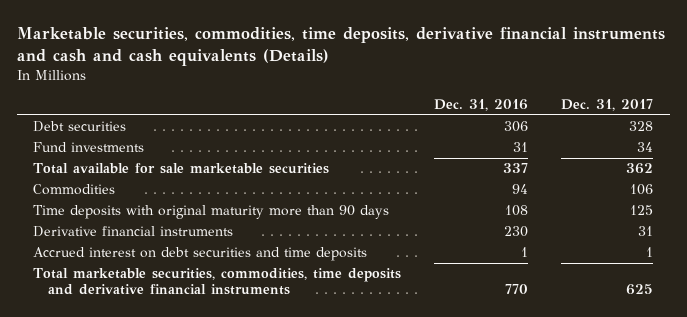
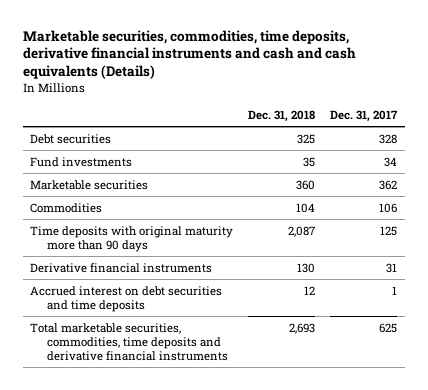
- | Dec. 31, 2016 | Dec. 31, 2017
+ | Dec. 31, 2018 | Dec. 31, 2017
- Total available for sale marketable securities | 337 | 362
+ Marketable securities | 360 | 362

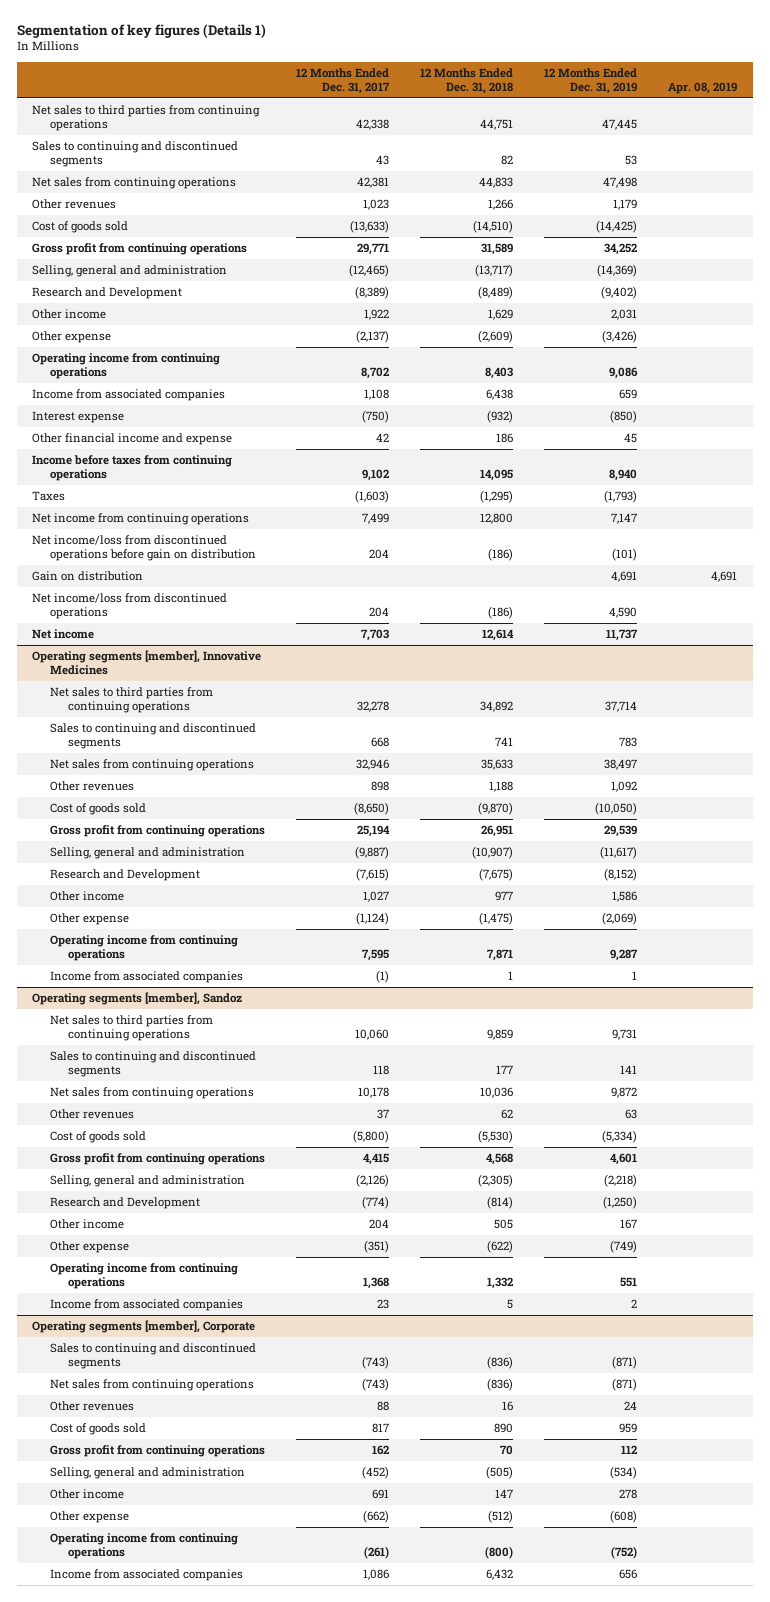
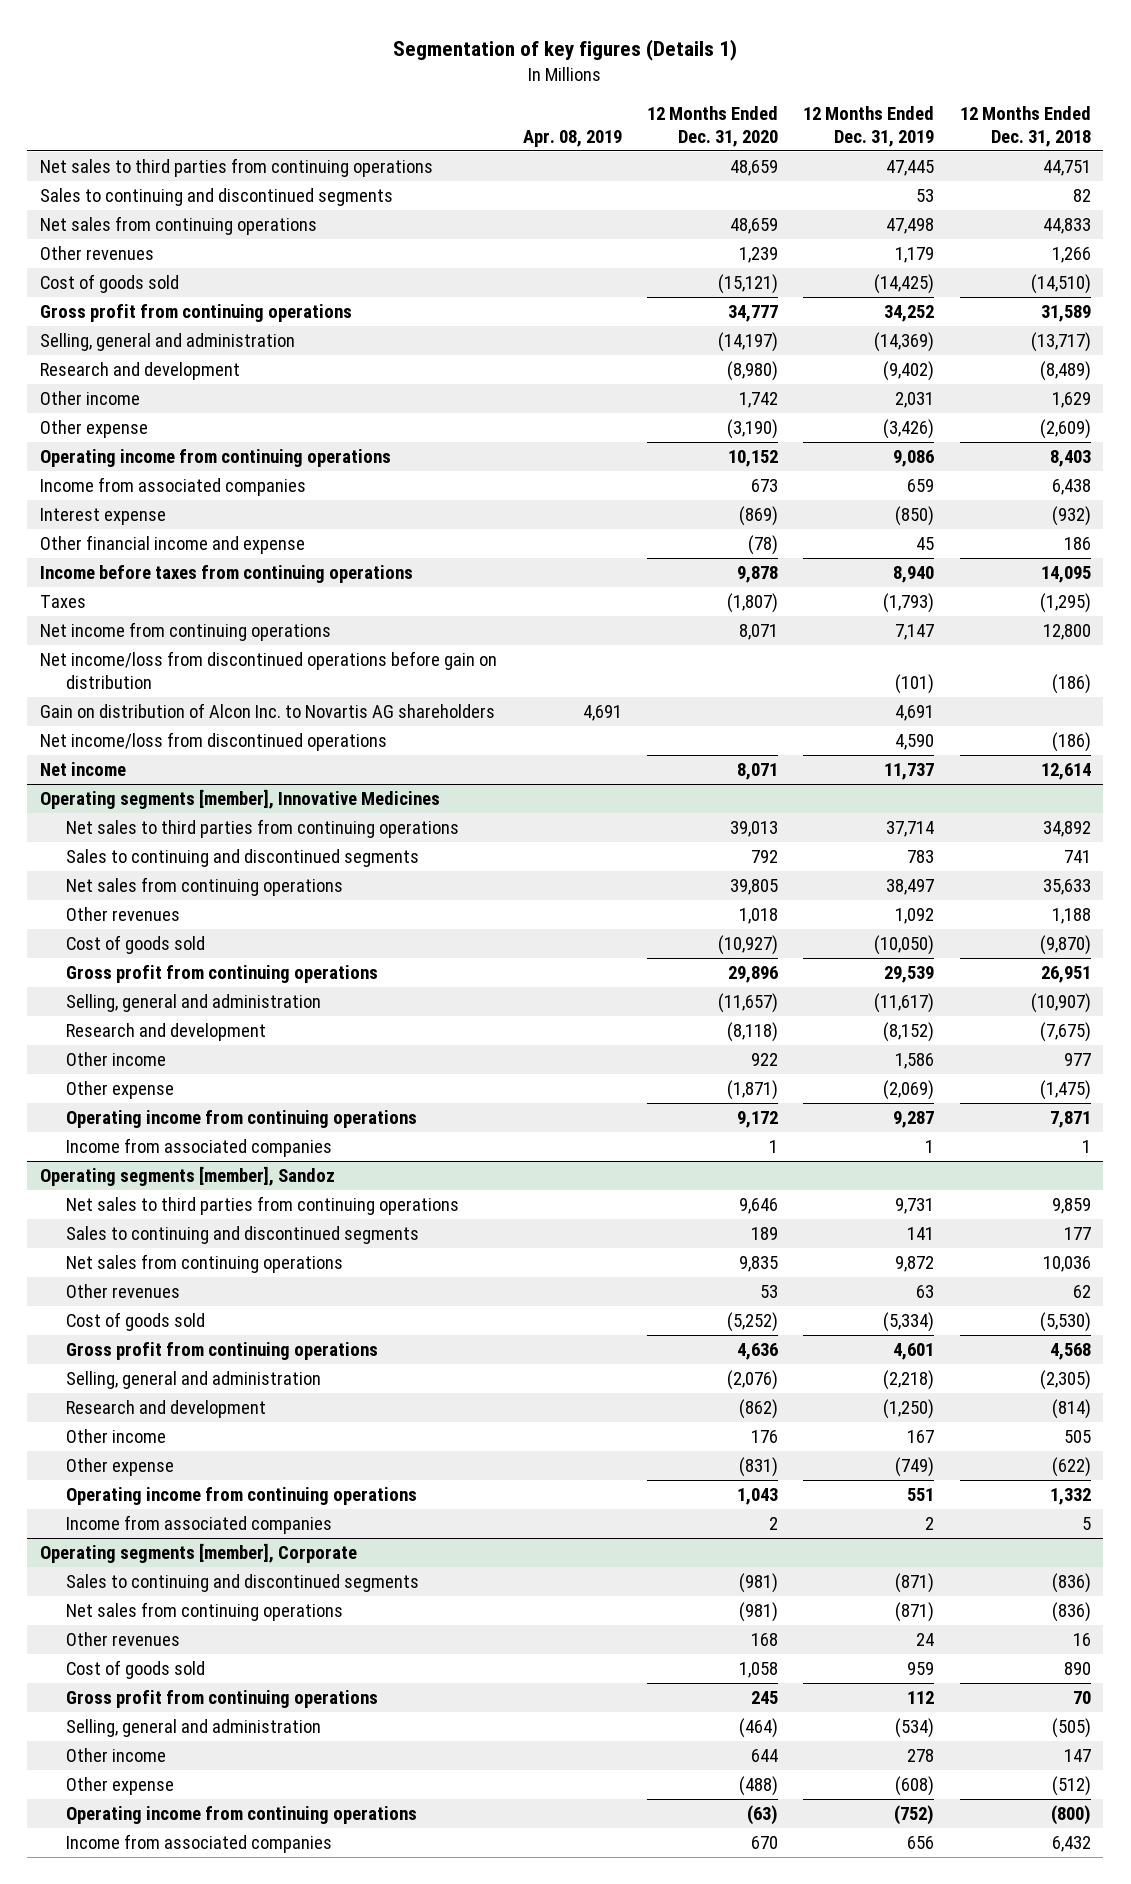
- | 12 Months Ended Dec. 31, 2017 | 12 Months Ended Dec. 31, 2018 | 12 Months Ended Dec. 31, 2019 | Apr. 08, 2019
+ | Apr. 08, 2019 | 12 Months Ended Dec. 31, 2020 | 12 Months Ended Dec. 31, 2019 | 12 Months Ended Dec. 31, 2018
- Research and Development | (8,389) | (8,489) | (9,402) |
+ Research and development | | (8,980) | (9,402) | (8,489)
- Gain on distribution | | | 4,691 | 4,691
+ Gain on distribution of Alcon Inc. to Novartis AG shareholders | 4,691 | | 4,691 |
@ Operating segments [member], Innovative Medicines
- Research and Development | (7,615) | (7,675) | (8,152) |
+ Research and development | | (8,118) | (8,152) | (7,675)
@ Operating segments [member], Sandoz
- Research and Development | (774) | (814) | (1,250) |
+ Research and development | | (862) | (1,250) | (814)

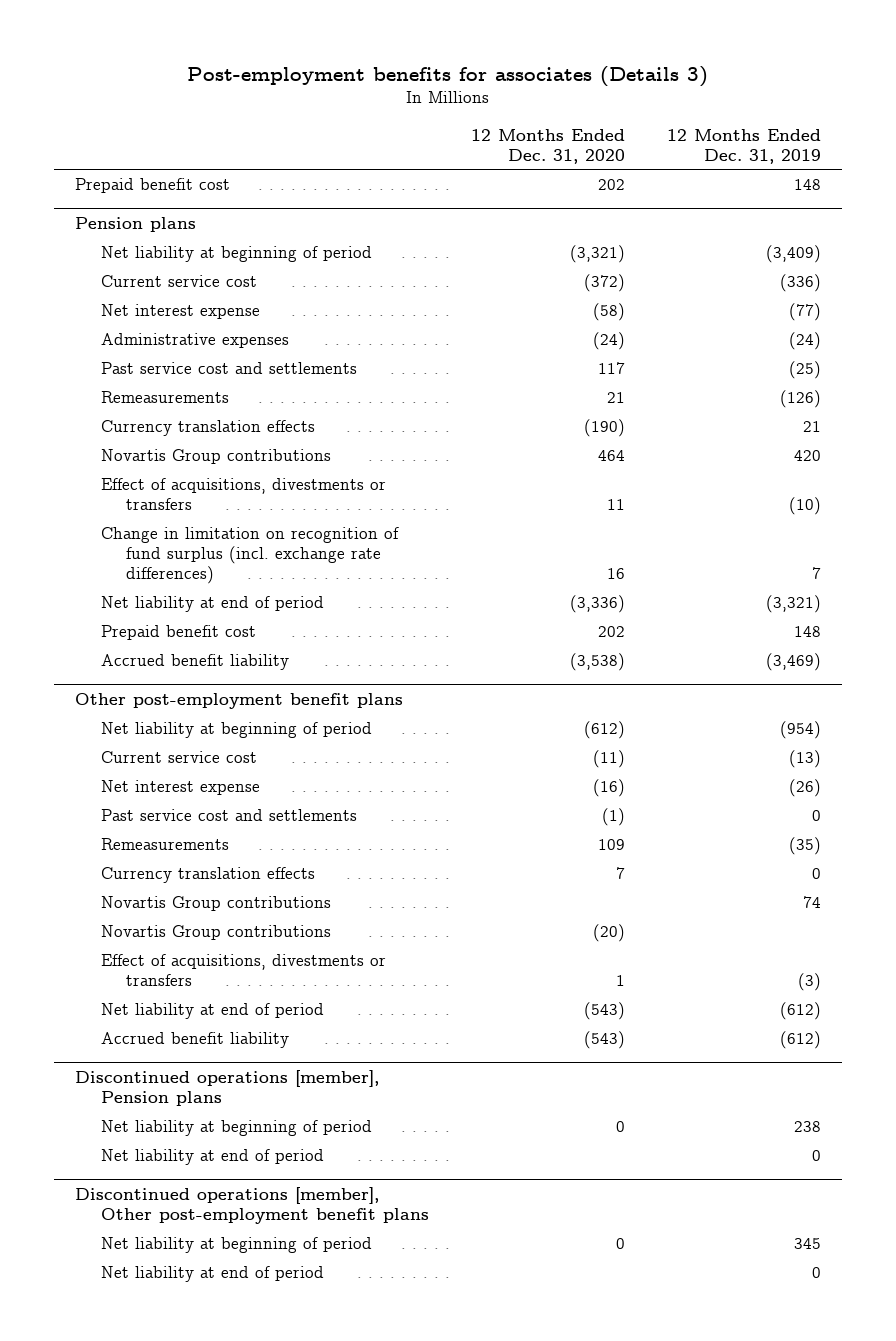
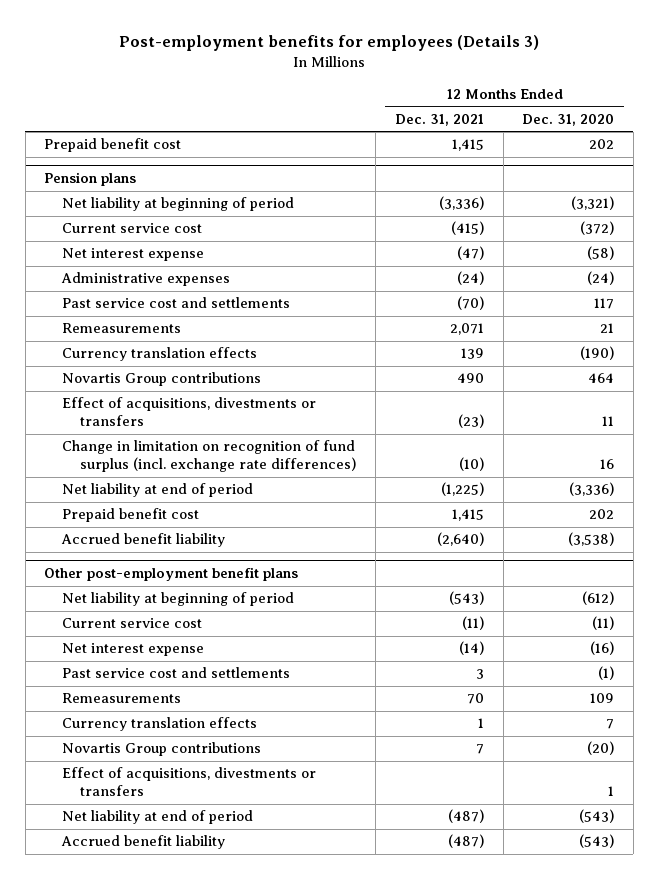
- Post-employment benefits for associates (Details 3)
+ Post-employment benefits for employees (Details 3)
- | 12 Months Ended Dec. 31, 2020 | 12 Months Ended Dec. 31, 2019
+ | 12 Months Ended Dec. 31, 2021 | 12 Months Ended Dec. 31, 2020
@ Other post-employment benefit plans
- Novartis Group contributions | | 74
- Discontinued operations [member], Pension plans
- Net liability at beginning of period | 0 | 238
- Net liability at end of period | | 0
- Discontinued operations [member], Other post-employment benefit plans
- Net liability at beginning of period | 0 | 345
- Net liability at end of period | | 0

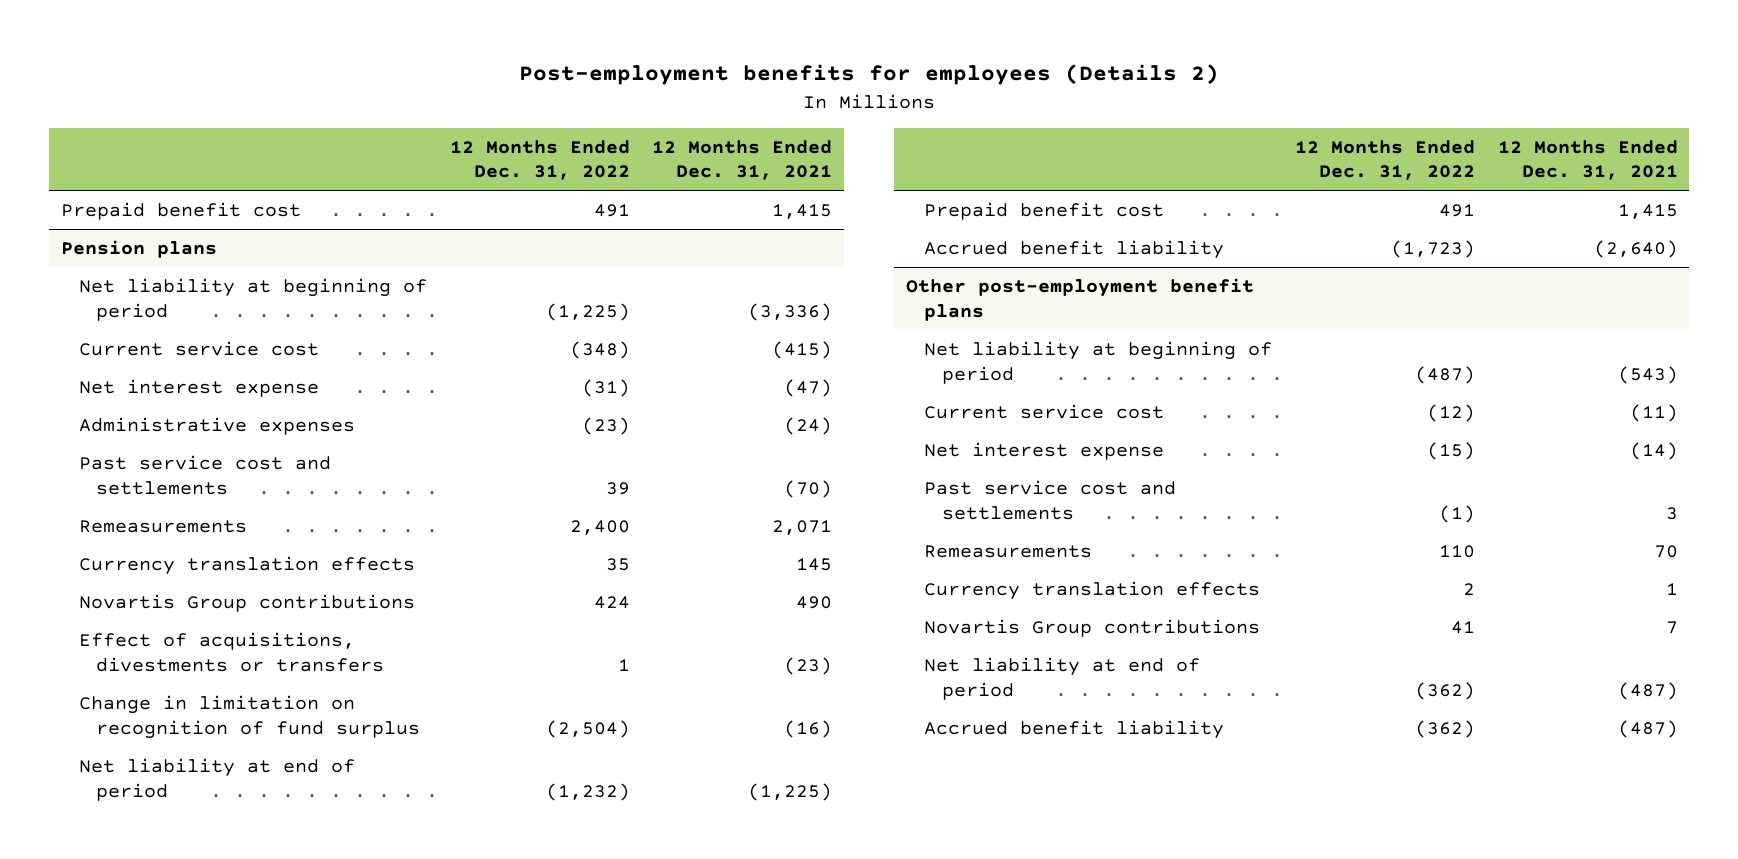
- Post-employment benefits for employees (Details 3)
+ Post-employment benefits for employees (Details 2)
- | 12 Months Ended Dec. 31, 2021 | 12 Months Ended Dec. 31, 2020
+ | 12 Months Ended Dec. 31, 2022 | 12 Months Ended Dec. 31, 2021
@ Pension plans
- Currency translation effects | 139 | (190)
+ Currency translation effects | 35 | 145
- Change in limitation on recognition of fund surplus (incl. exchange rate differences) | (10) | 16
+ Change in limitation on recognition of fund surplus | (2,504) | (16)
@ Other post-employment benefit plans
- Effect of acquisitions, divestments or transfers | | 1

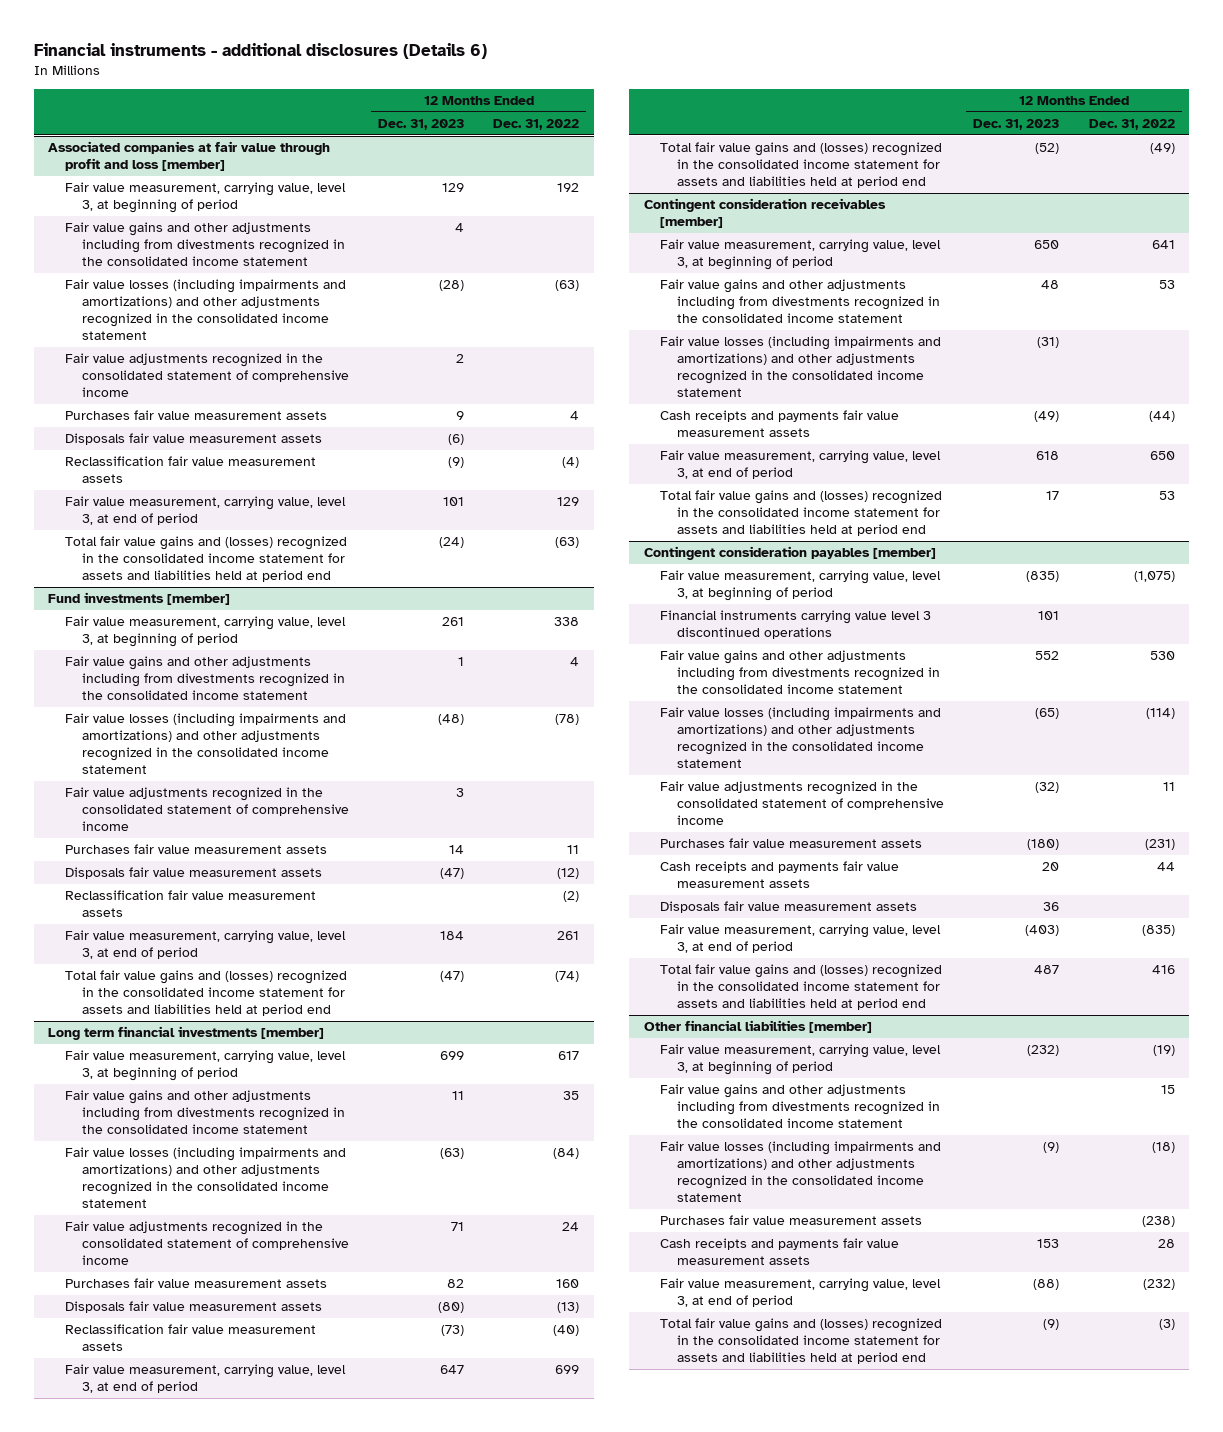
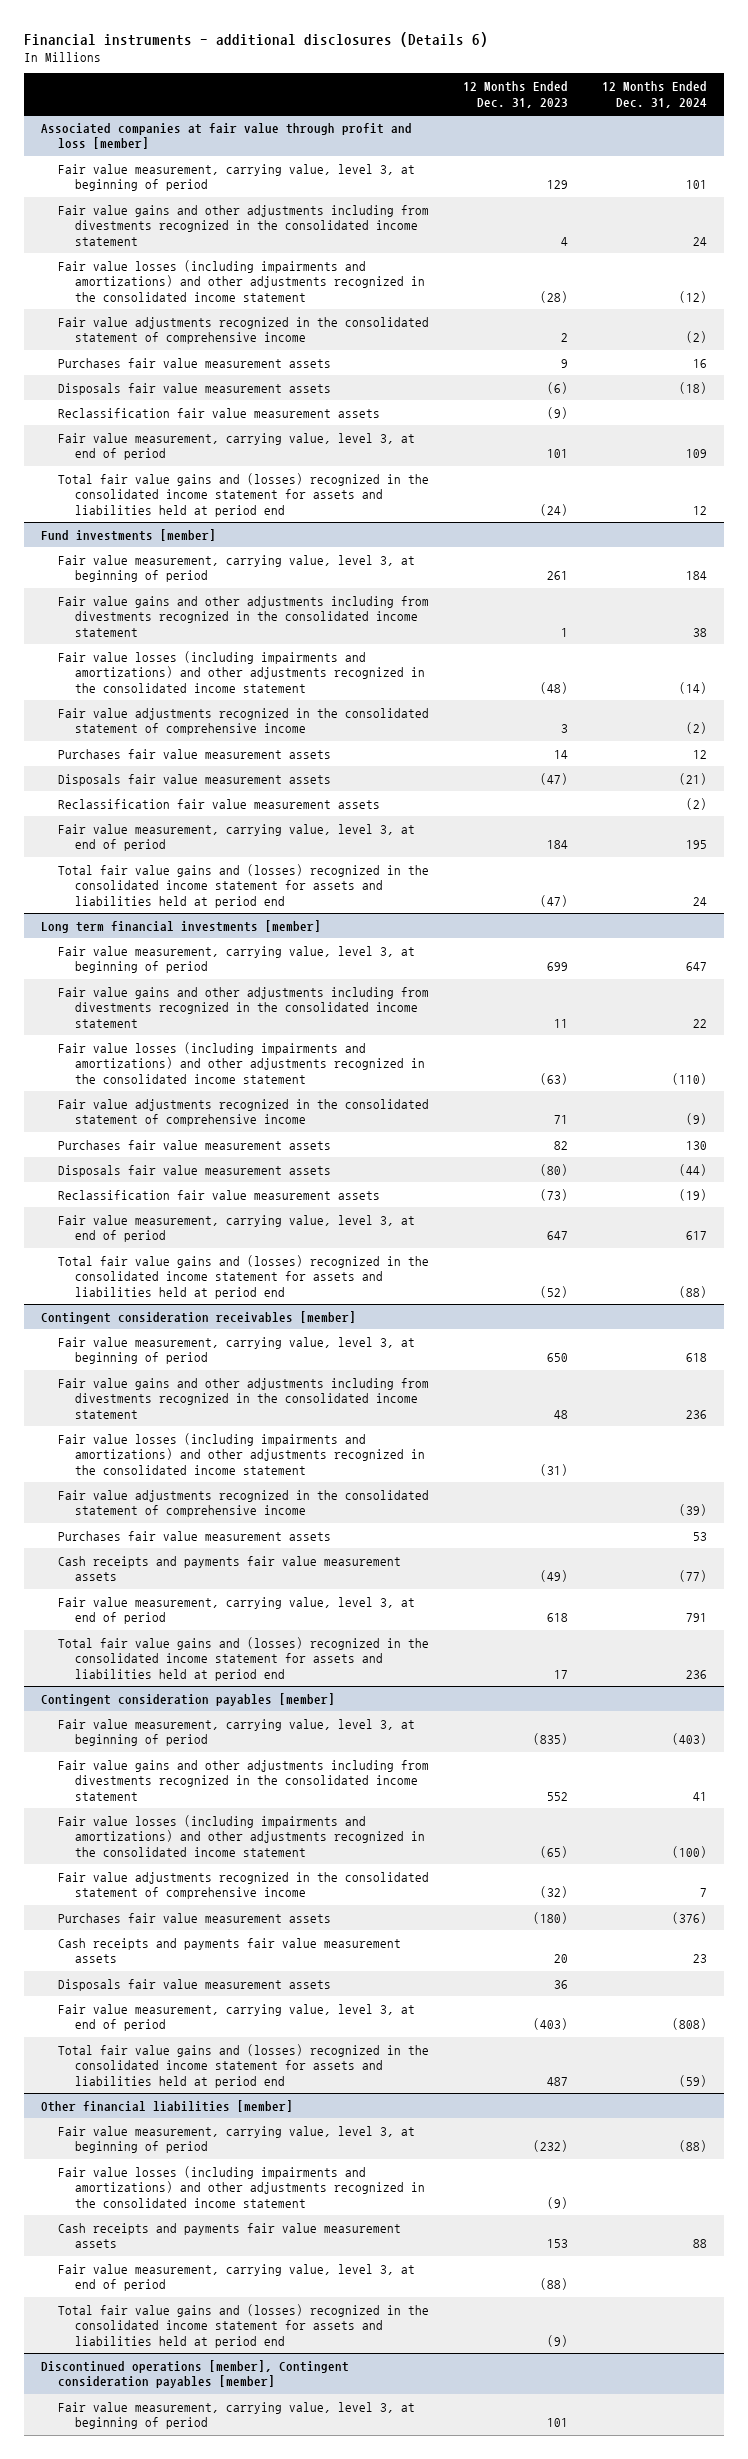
- | 12 Months Ended Dec. 31, 2023 | 12 Months Ended Dec. 31, 2022
+ | 12 Months Ended Dec. 31, 2023 | 12 Months Ended Dec. 31, 2024
@ Contingent consideration receivables [member]
+ Fair value adjustments recognized in the consolidated statement of comprehensive income | | (39)
+ Purchases fair value measurement assets | | 53
@ Contingent consideration payables [member]
- Financial instruments carrying value level 3 discontinued operations | 101 |
@ Other financial liabilities [member]
- Fair value gains and other adjustments including from divestments recognized in the consolidated income statement | | 15
- Purchases fair value measurement assets | | (238)
+ Discontinued operations [member], Contingent consideration payables [member]
+ Fair value measurement, carrying value, level 3, at beginning of period | 101 |

